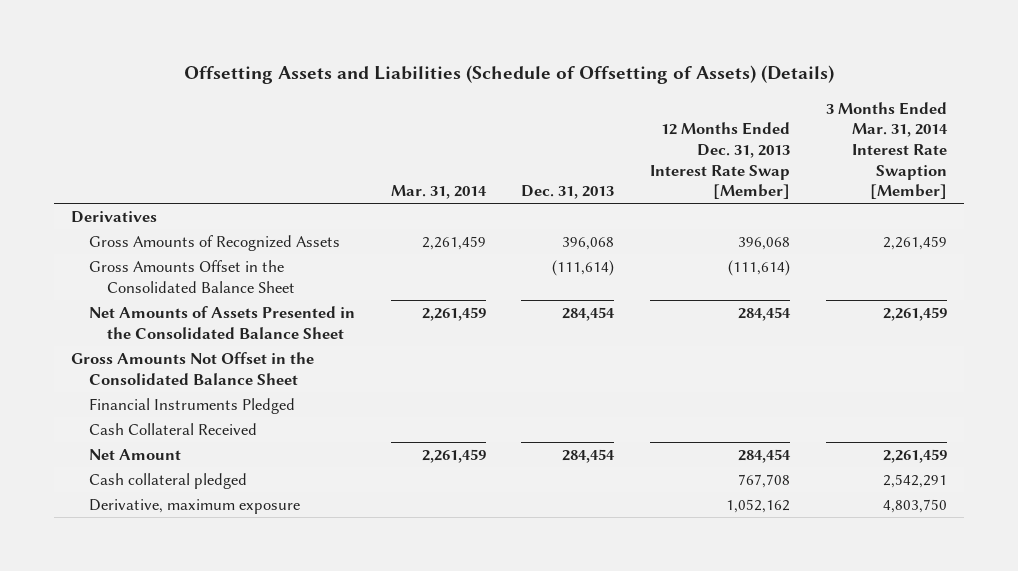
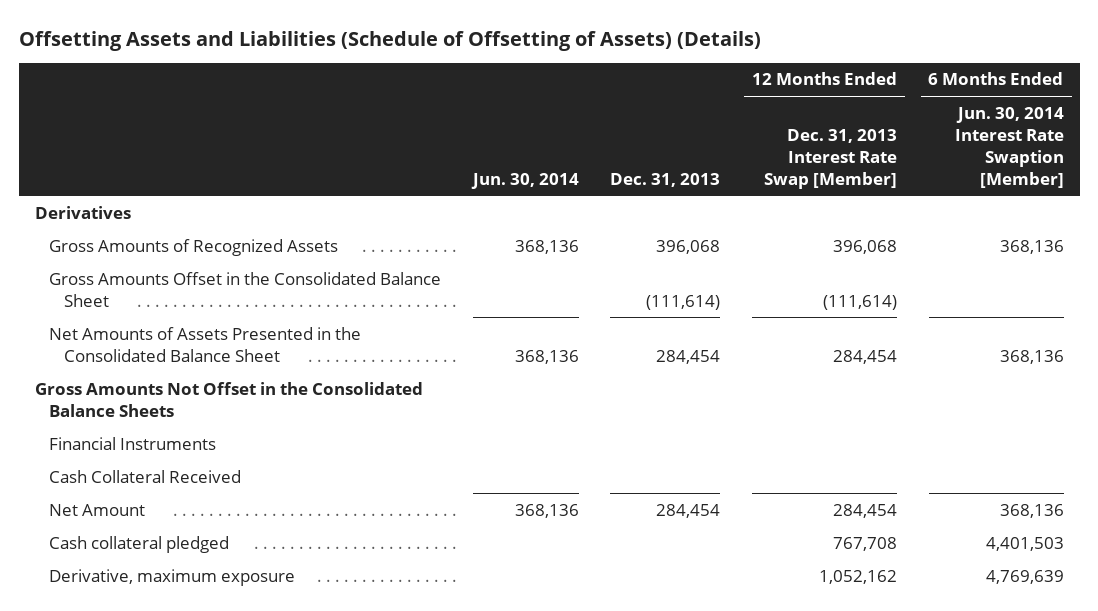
- | Mar. 31, 2014 | Dec. 31, 2013 | 12 Months Ended Dec. 31, 2013 Interest Rate Swap [Member] | 3 Months Ended Mar. 31, 2014 Interest Rate Swaption [Member]
+ | Jun. 30, 2014 | Dec. 31, 2013 | 12 Months Ended Dec. 31, 2013 Interest Rate Swap [Member] | 6 Months Ended Jun. 30, 2014 Interest Rate Swaption [Member]
- Gross Amounts Not Offset in the Consolidated Balance Sheet
- Financial Instruments Pledged
+ Gross Amounts Not Offset in the Consolidated Balance Sheets
+ Financial Instruments

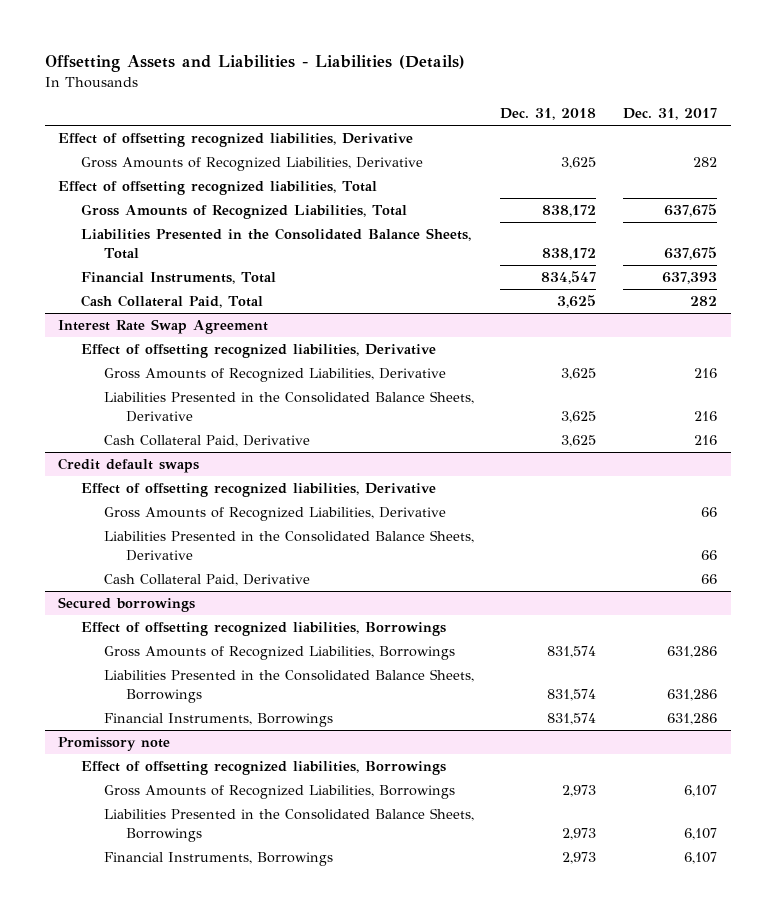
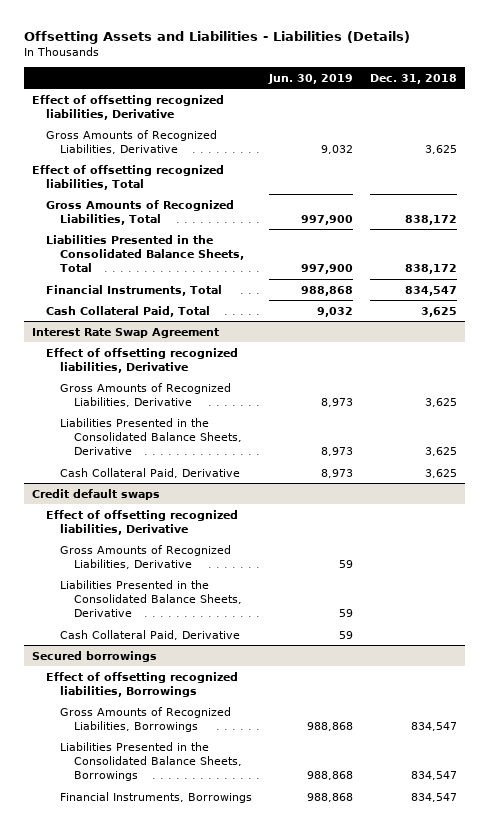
- | Dec. 31, 2018 | Dec. 31, 2017
+ | Jun. 30, 2019 | Dec. 31, 2018
@ Secured borrowings
- Gross Amounts of Recognized Liabilities, Borrowings | 831,574 | 631,286
- Liabilities Presented in the Consolidated Balance Sheets, Borrowings | 831,574 | 631,286
- Financial Instruments, Borrowings | 831,574 | 631,286
- Promissory note
- Effect of offsetting recognized liabilities, Borrowings
- Gross Amounts of Recognized Liabilities, Borrowings | 2,973 | 6,107
- Liabilities Presented in the Consolidated Balance Sheets, Borrowings | 2,973 | 6,107
- Financial Instruments, Borrowings | 2,973 | 6,107
@ Secured borrowings
+ Gross Amounts of Recognized Liabilities, Borrowings | 988,868 | 834,547
+ Liabilities Presented in the Consolidated Balance Sheets, Borrowings | 988,868 | 834,547
+ Financial Instruments, Borrowings | 988,868 | 834,547

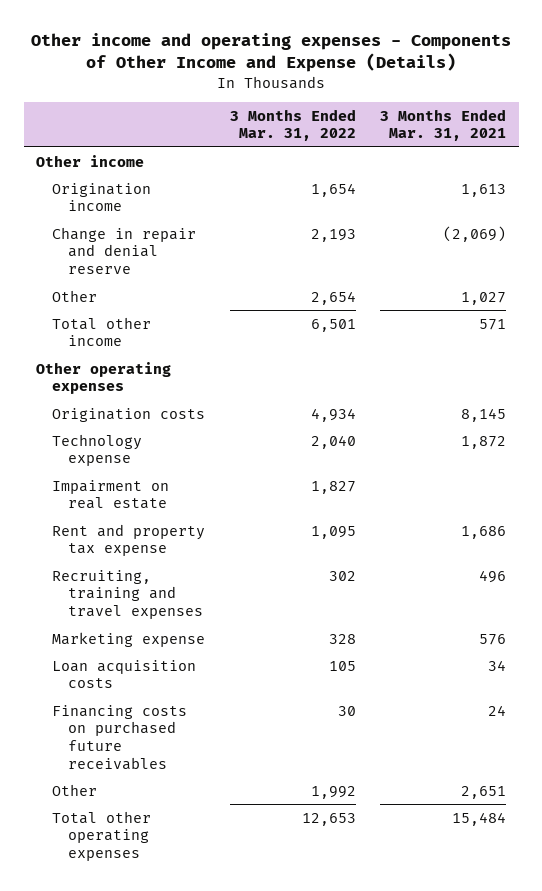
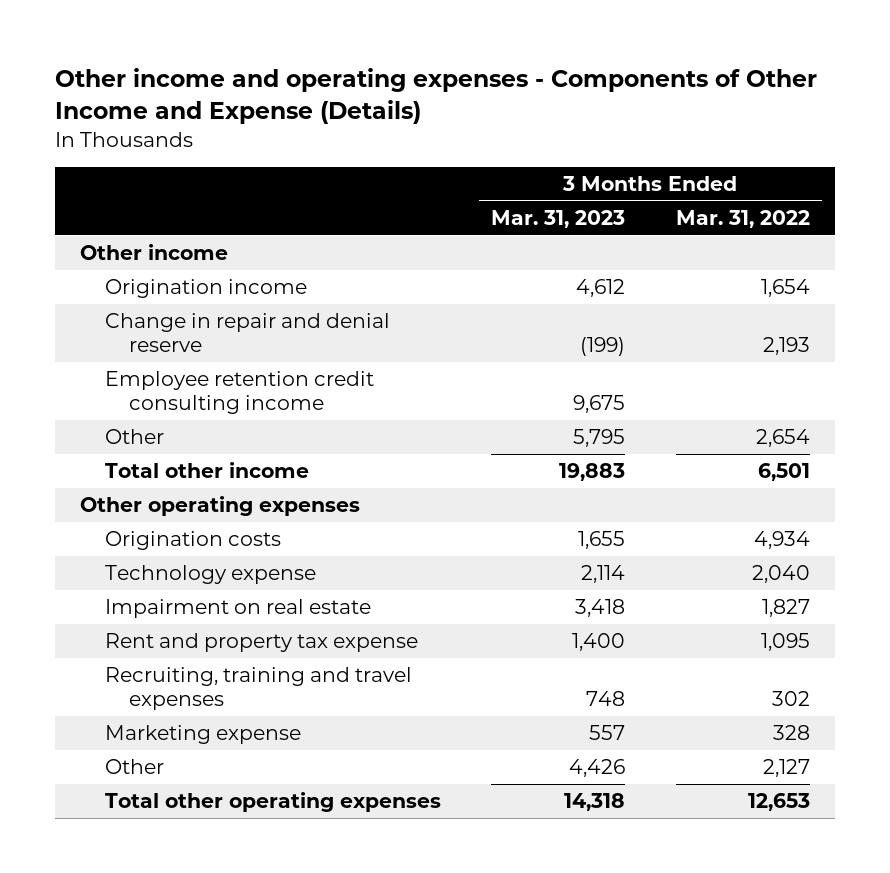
- | 3 Months Ended Mar. 31, 2022 | 3 Months Ended Mar. 31, 2021
+ | 3 Months Ended Mar. 31, 2023 | 3 Months Ended Mar. 31, 2022
+ Employee retention credit consulting income | 9,675 |
- Loan acquisition costs | 105 | 34
- Financing costs on purchased future receivables | 30 | 24
- Other | 1,992 | 2,651
+ Other | 4,426 | 2,127

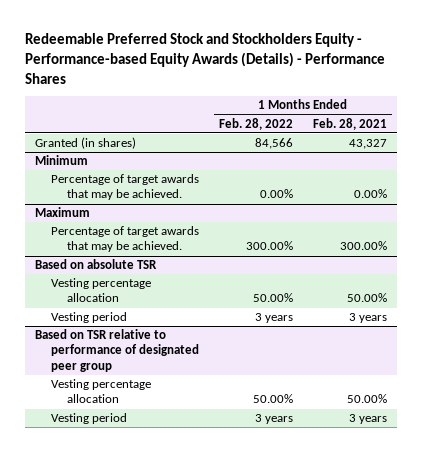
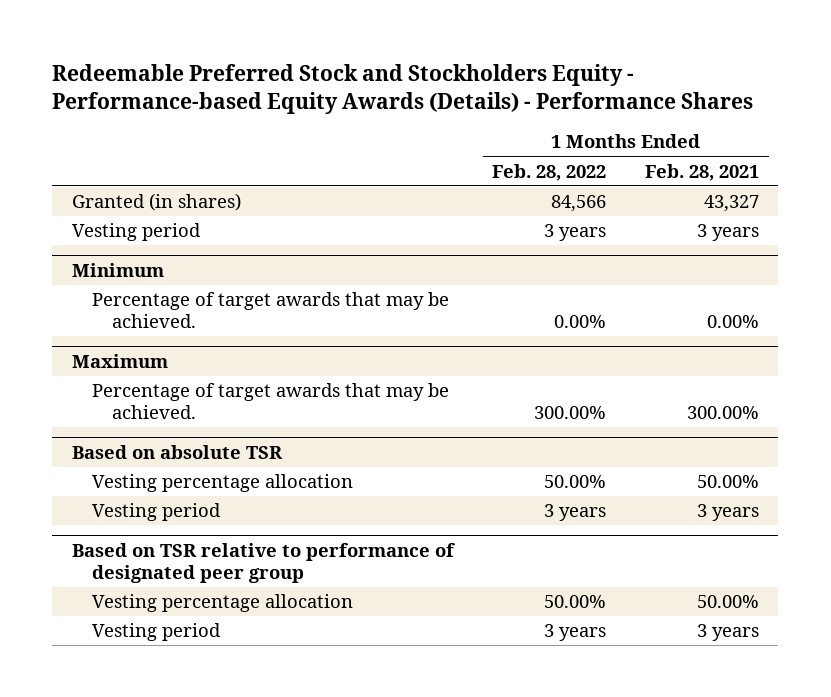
+ Vesting period | 3 years | 3 years

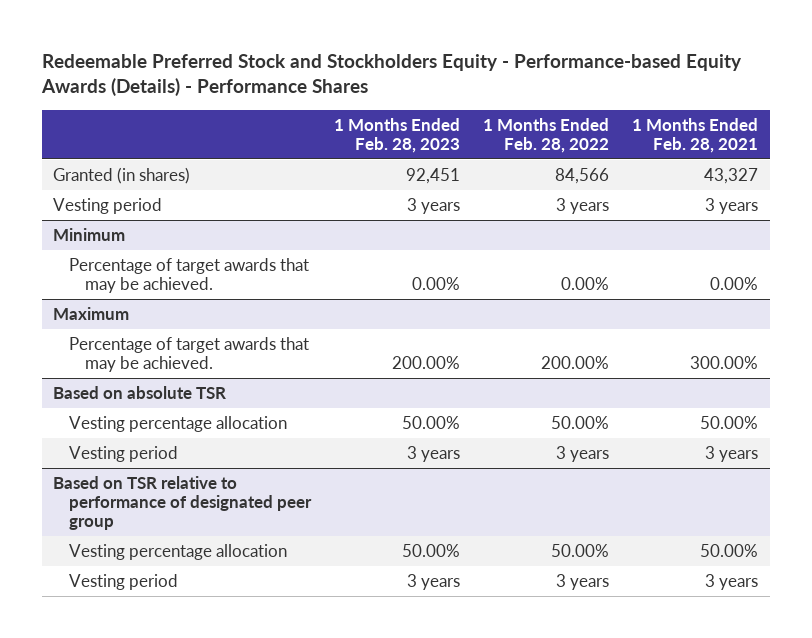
- | 1 Months Ended Feb. 28, 2022 | 1 Months Ended Feb. 28, 2021
+ | 1 Months Ended Feb. 28, 2023 | 1 Months Ended Feb. 28, 2022 | 1 Months Ended Feb. 28, 2021
@ Maximum
- Percentage of target awards that may be achieved. | 300.00% | 300.00%
+ Percentage of target awards that may be achieved. | 200.00% | 200.00% | 300.00%

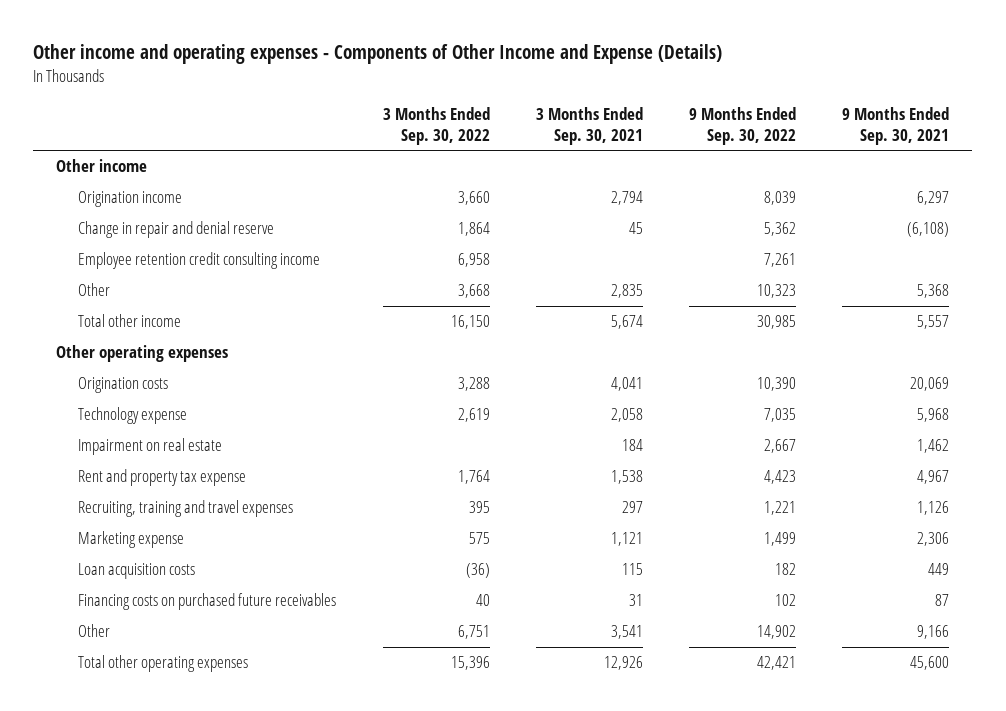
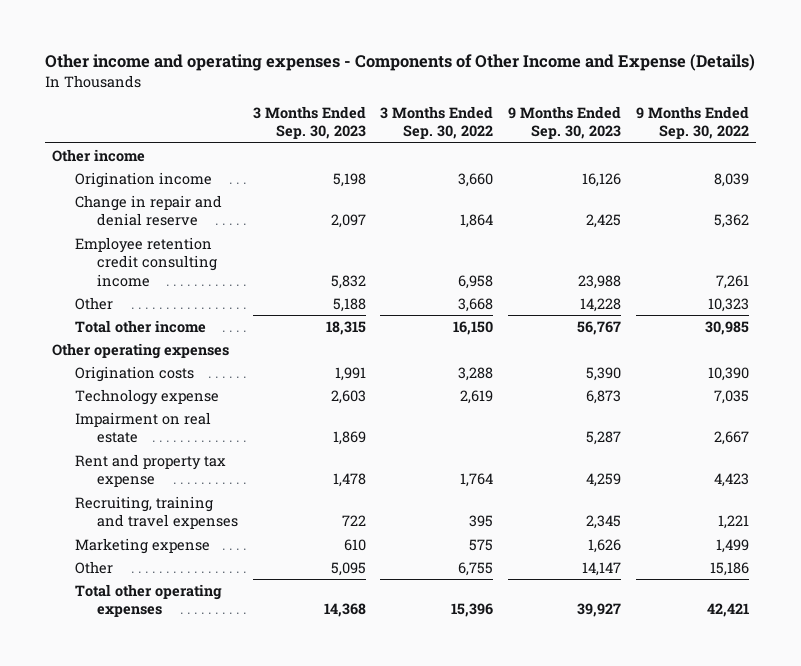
- | 3 Months Ended Sep. 30, 2022 | 3 Months Ended Sep. 30, 2021 | 9 Months Ended Sep. 30, 2022 | 9 Months Ended Sep. 30, 2021
+ | 3 Months Ended Sep. 30, 2023 | 3 Months Ended Sep. 30, 2022 | 9 Months Ended Sep. 30, 2023 | 9 Months Ended Sep. 30, 2022
- Loan acquisition costs | (36) | 115 | 182 | 449
- Financing costs on purchased future receivables | 40 | 31 | 102 | 87
- Other | 6,751 | 3,541 | 14,902 | 9,166
+ Other | 5,095 | 6,755 | 14,147 | 15,186

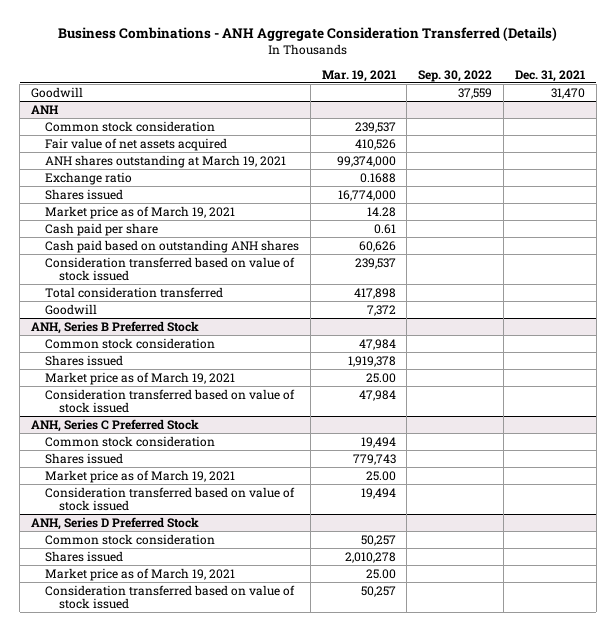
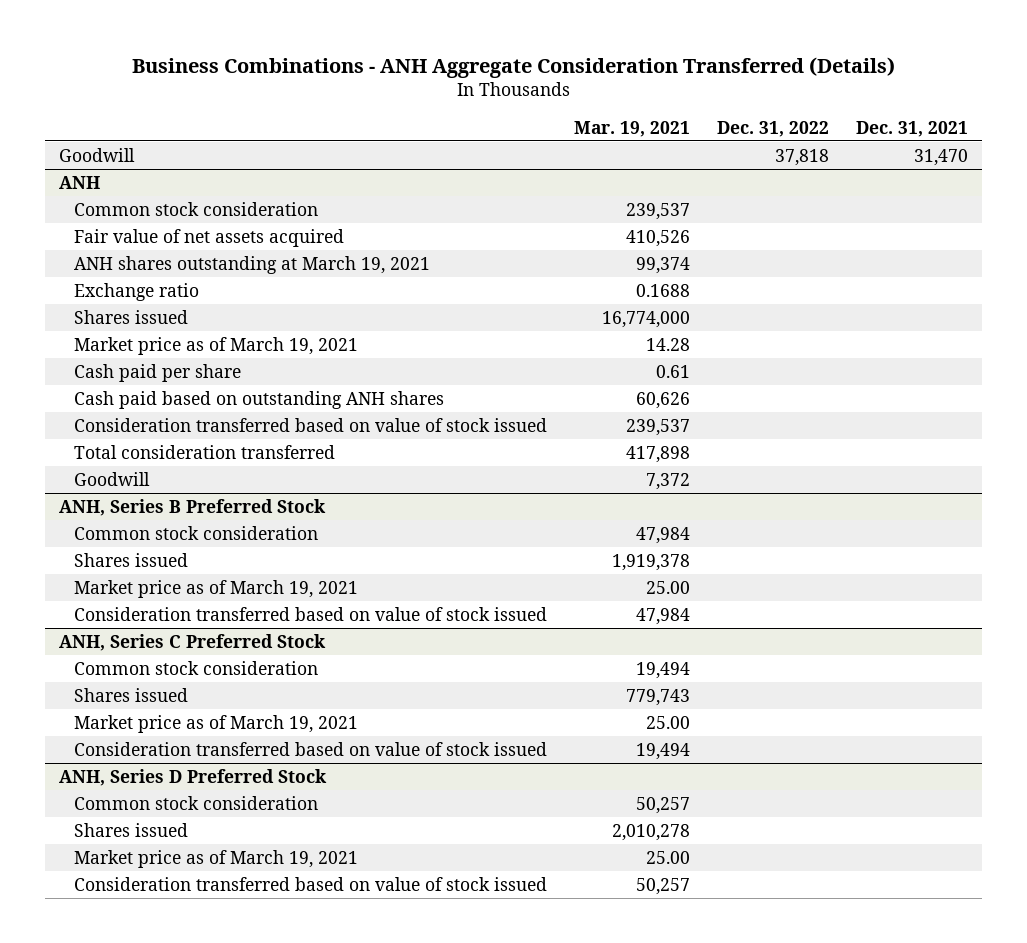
- | Mar. 19, 2021 | Sep. 30, 2022 | Dec. 31, 2021
+ | Mar. 19, 2021 | Dec. 31, 2022 | Dec. 31, 2021
@ ANH
- ANH shares outstanding at March 19, 2021 | 99,374,000 | |
+ ANH shares outstanding at March 19, 2021 | 99,374 | |

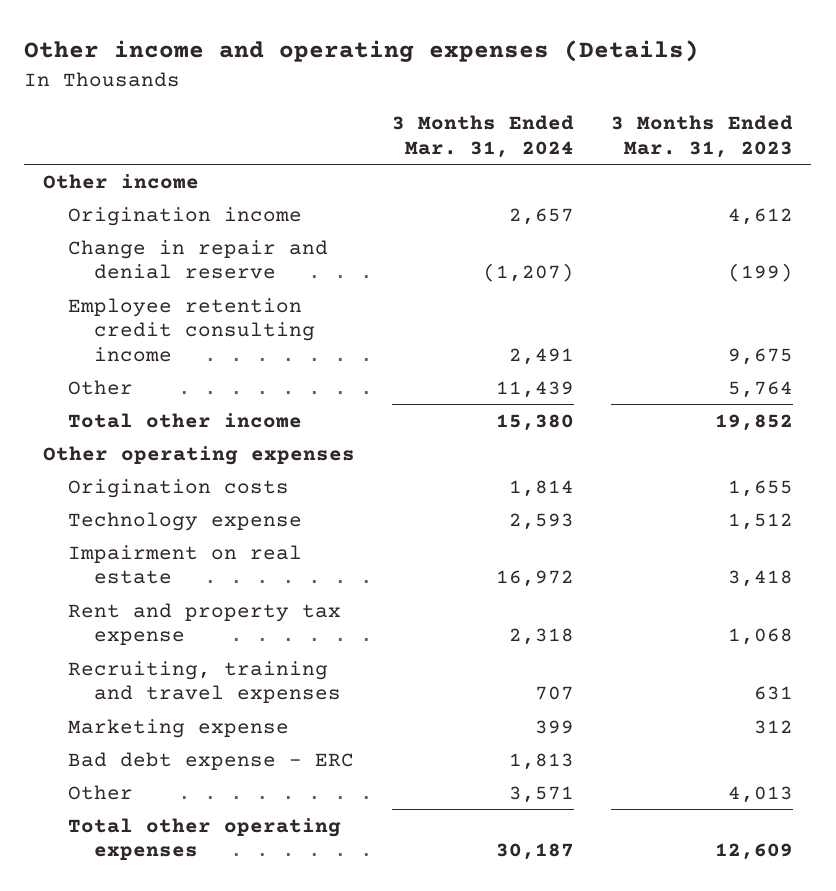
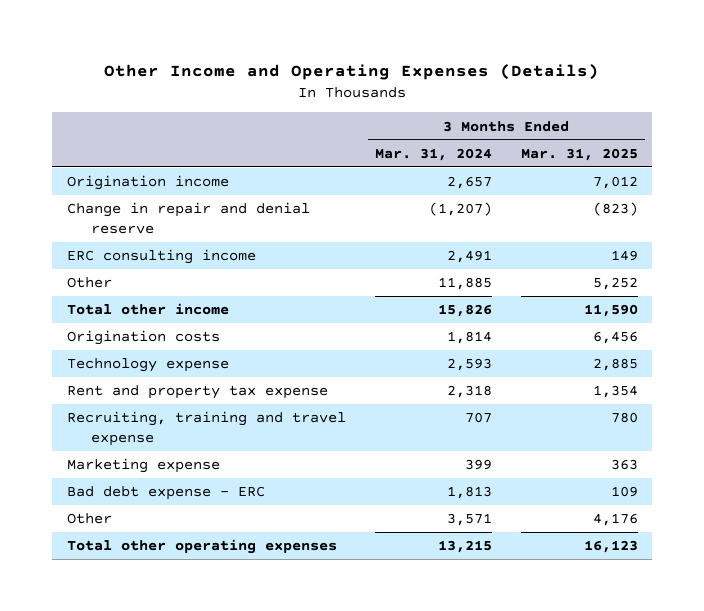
- Other income and operating expenses (Details)
+ Other Income and Operating Expenses (Details)
- | 3 Months Ended Mar. 31, 2024 | 3 Months Ended Mar. 31, 2023
+ | 3 Months Ended Mar. 31, 2024 | 3 Months Ended Mar. 31, 2025
- Other income
- Employee retention credit consulting income | 2,491 | 9,675
- Other | 11,439 | 5,764
- Total other income | 15,380 | 19,852
- Other operating expenses
+ ERC consulting income | 2,491 | 149
+ Other | 11,885 | 5,252
+ Total other income | 15,826 | 11,590
- Impairment on real estate | 16,972 | 3,418
- Recruiting, training and travel expenses | 707 | 631
+ Recruiting, training and travel expense | 707 | 780
- Total other operating expenses | 30,187 | 12,609
+ Total other operating expenses | 13,215 | 16,123

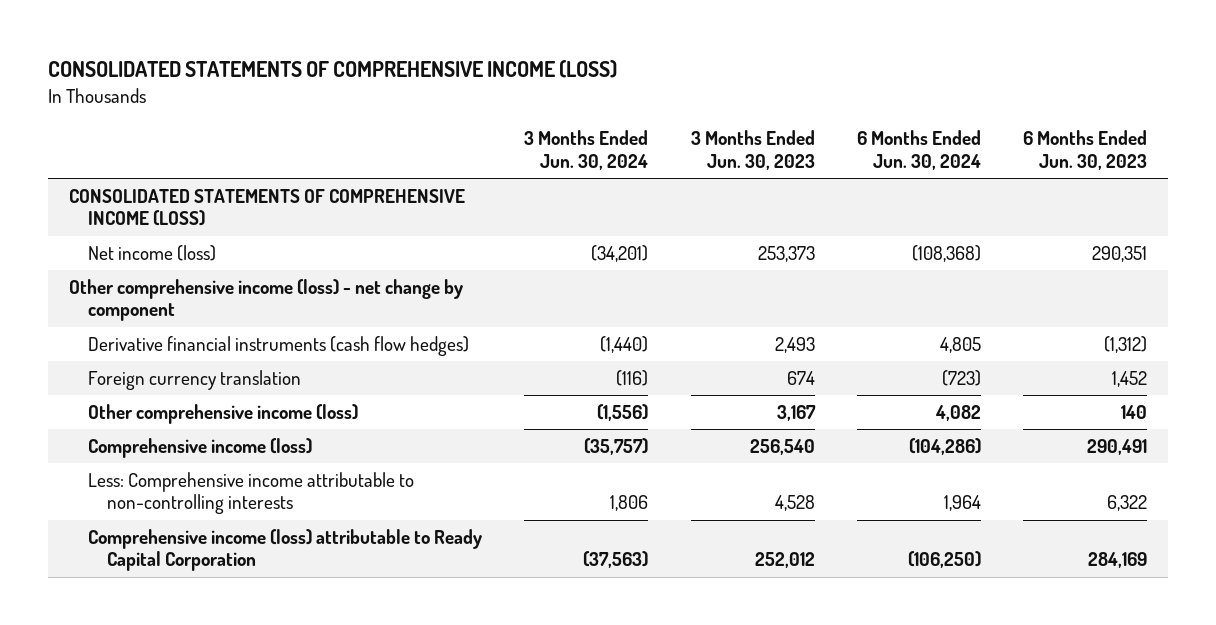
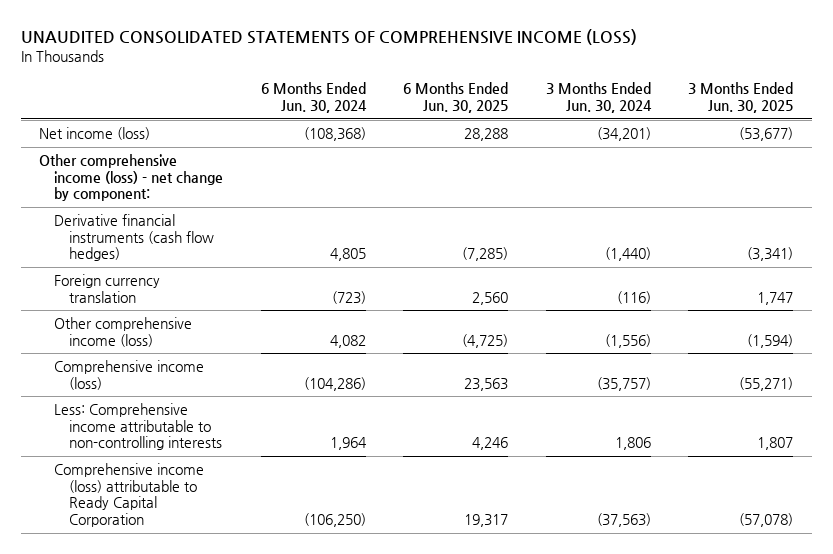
- CONSOLIDATED STATEMENTS OF COMPREHENSIVE INCOME (LOSS)
+ UNAUDITED CONSOLIDATED STATEMENTS OF COMPREHENSIVE INCOME (LOSS)
- | 3 Months Ended Jun. 30, 2024 | 3 Months Ended Jun. 30, 2023 | 6 Months Ended Jun. 30, 2024 | 6 Months Ended Jun. 30, 2023
+ | 6 Months Ended Jun. 30, 2024 | 6 Months Ended Jun. 30, 2025 | 3 Months Ended Jun. 30, 2024 | 3 Months Ended Jun. 30, 2025
- CONSOLIDATED STATEMENTS OF COMPREHENSIVE INCOME (LOSS)
- Other comprehensive income (loss) - net change by component
+ Other comprehensive income (loss) - net change by component:

